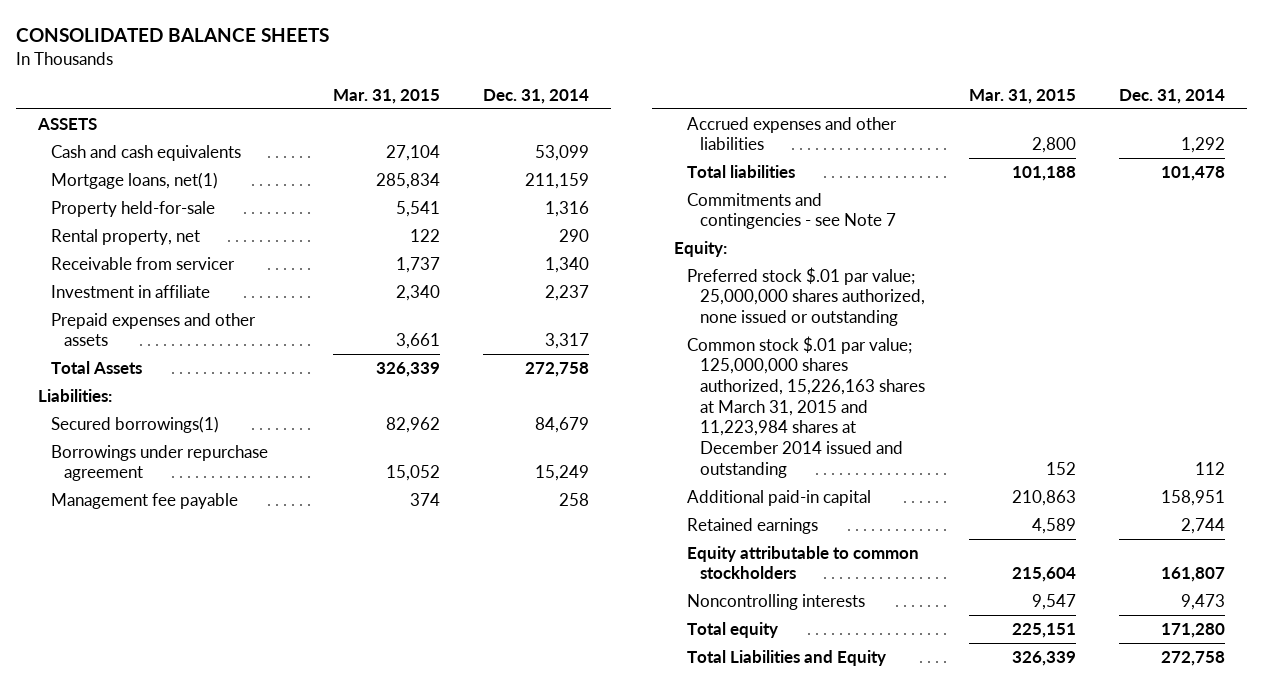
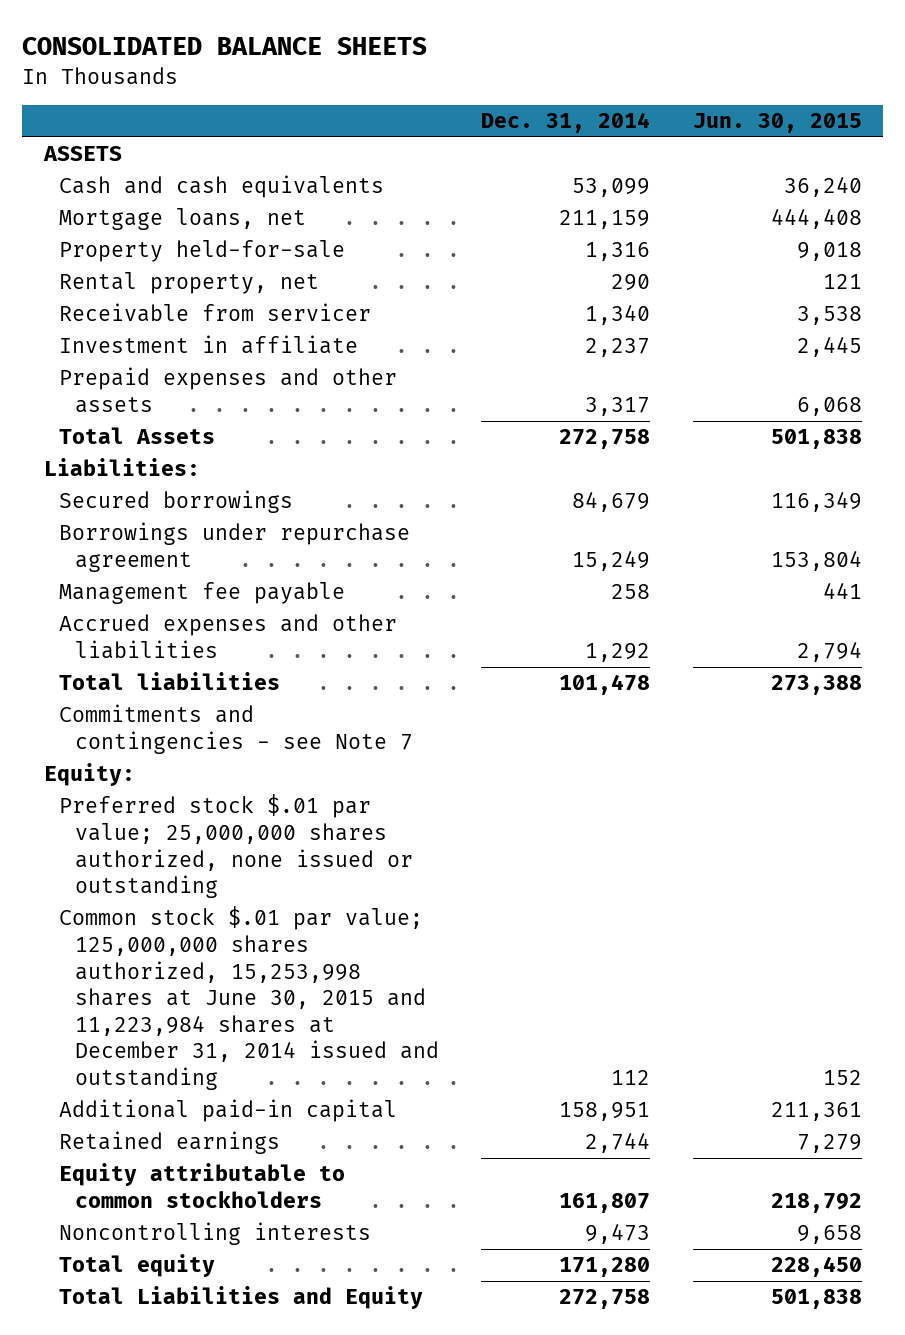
- | Mar. 31, 2015 | Dec. 31, 2014
+ | Dec. 31, 2014 | Jun. 30, 2015
- Mortgage loans, net(1) | 285,834 | 211,159
+ Mortgage loans, net | 211,159 | 444,408
- Secured borrowings(1) | 82,962 | 84,679
+ Secured borrowings | 84,679 | 116,349
- Common stock $.01 par value; 125,000,000 shares authorized, 15,226,163 shares at March 31, 2015 and 11,223,984 shares at December 2014 issued and outstanding | 152 | 112
+ Common stock $.01 par value; 125,000,000 shares authorized, 15,253,998 shares at June 30, 2015 and 11,223,984 shares at December 31, 2014 issued and outstanding | 112 | 152

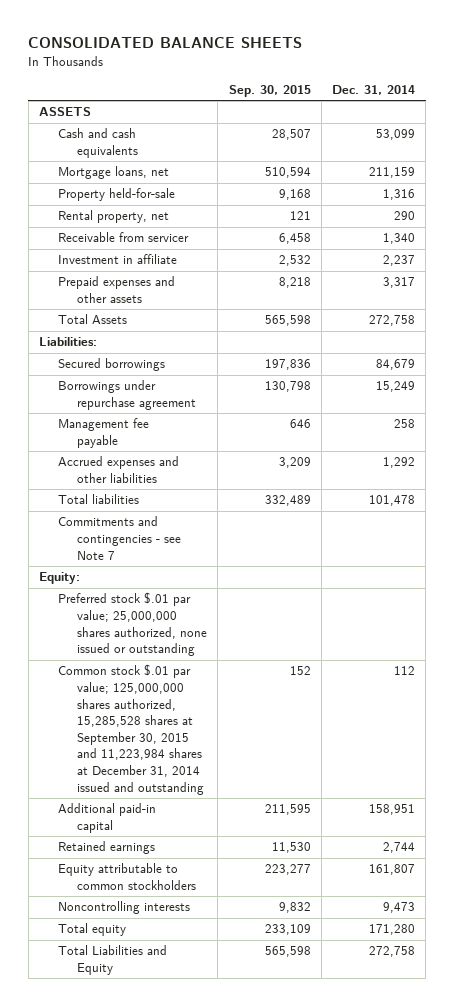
- | Dec. 31, 2014 | Jun. 30, 2015
+ | Sep. 30, 2015 | Dec. 31, 2014
- Common stock $.01 par value; 125,000,000 shares authorized, 15,253,998 shares at June 30, 2015 and 11,223,984 shares at December 31, 2014 issued and outstanding | 112 | 152
+ Common stock $.01 par value; 125,000,000 shares authorized, 15,285,528 shares at September 30, 2015 and 11,223,984 shares at December 31, 2014 issued and outstanding | 152 | 112

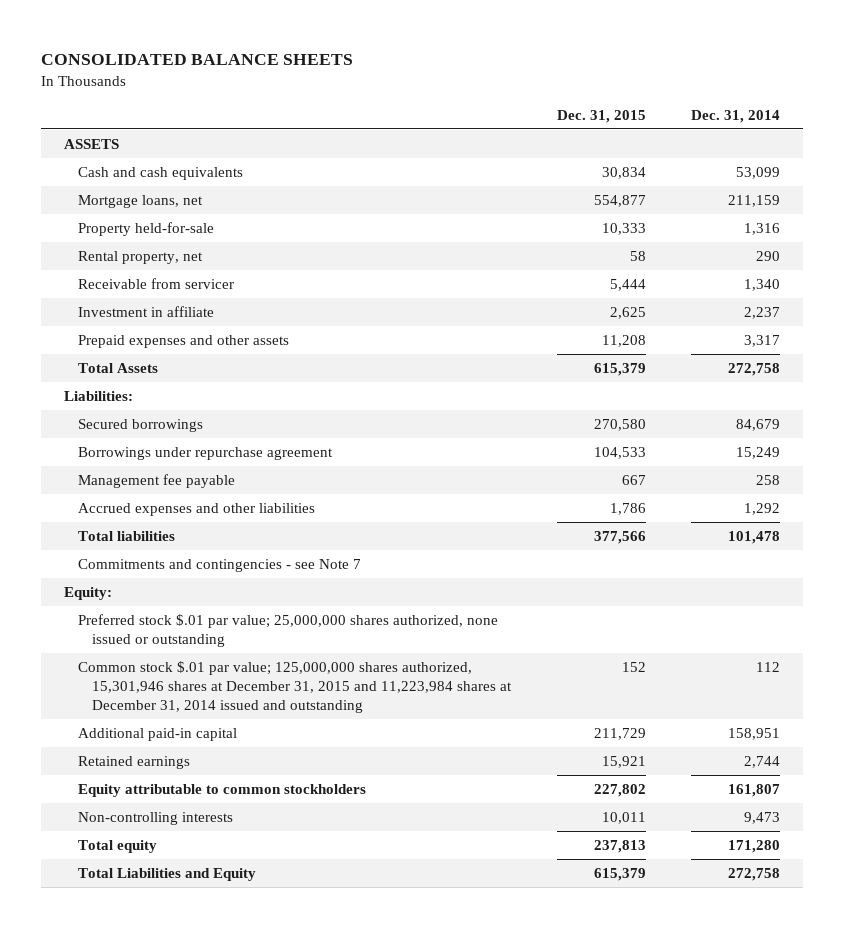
- | Sep. 30, 2015 | Dec. 31, 2014
+ | Dec. 31, 2015 | Dec. 31, 2014
- Common stock $.01 par value; 125,000,000 shares authorized, 15,285,528 shares at September 30, 2015 and 11,223,984 shares at December 31, 2014 issued and outstanding | 152 | 112
+ Common stock $.01 par value; 125,000,000 shares authorized, 15,301,946 shares at December 31, 2015 and 11,223,984 shares at December 31, 2014 issued and outstanding | 152 | 112
- Noncontrolling interests | 9,832 | 9,473
+ Non-controlling interests | 10,011 | 9,473

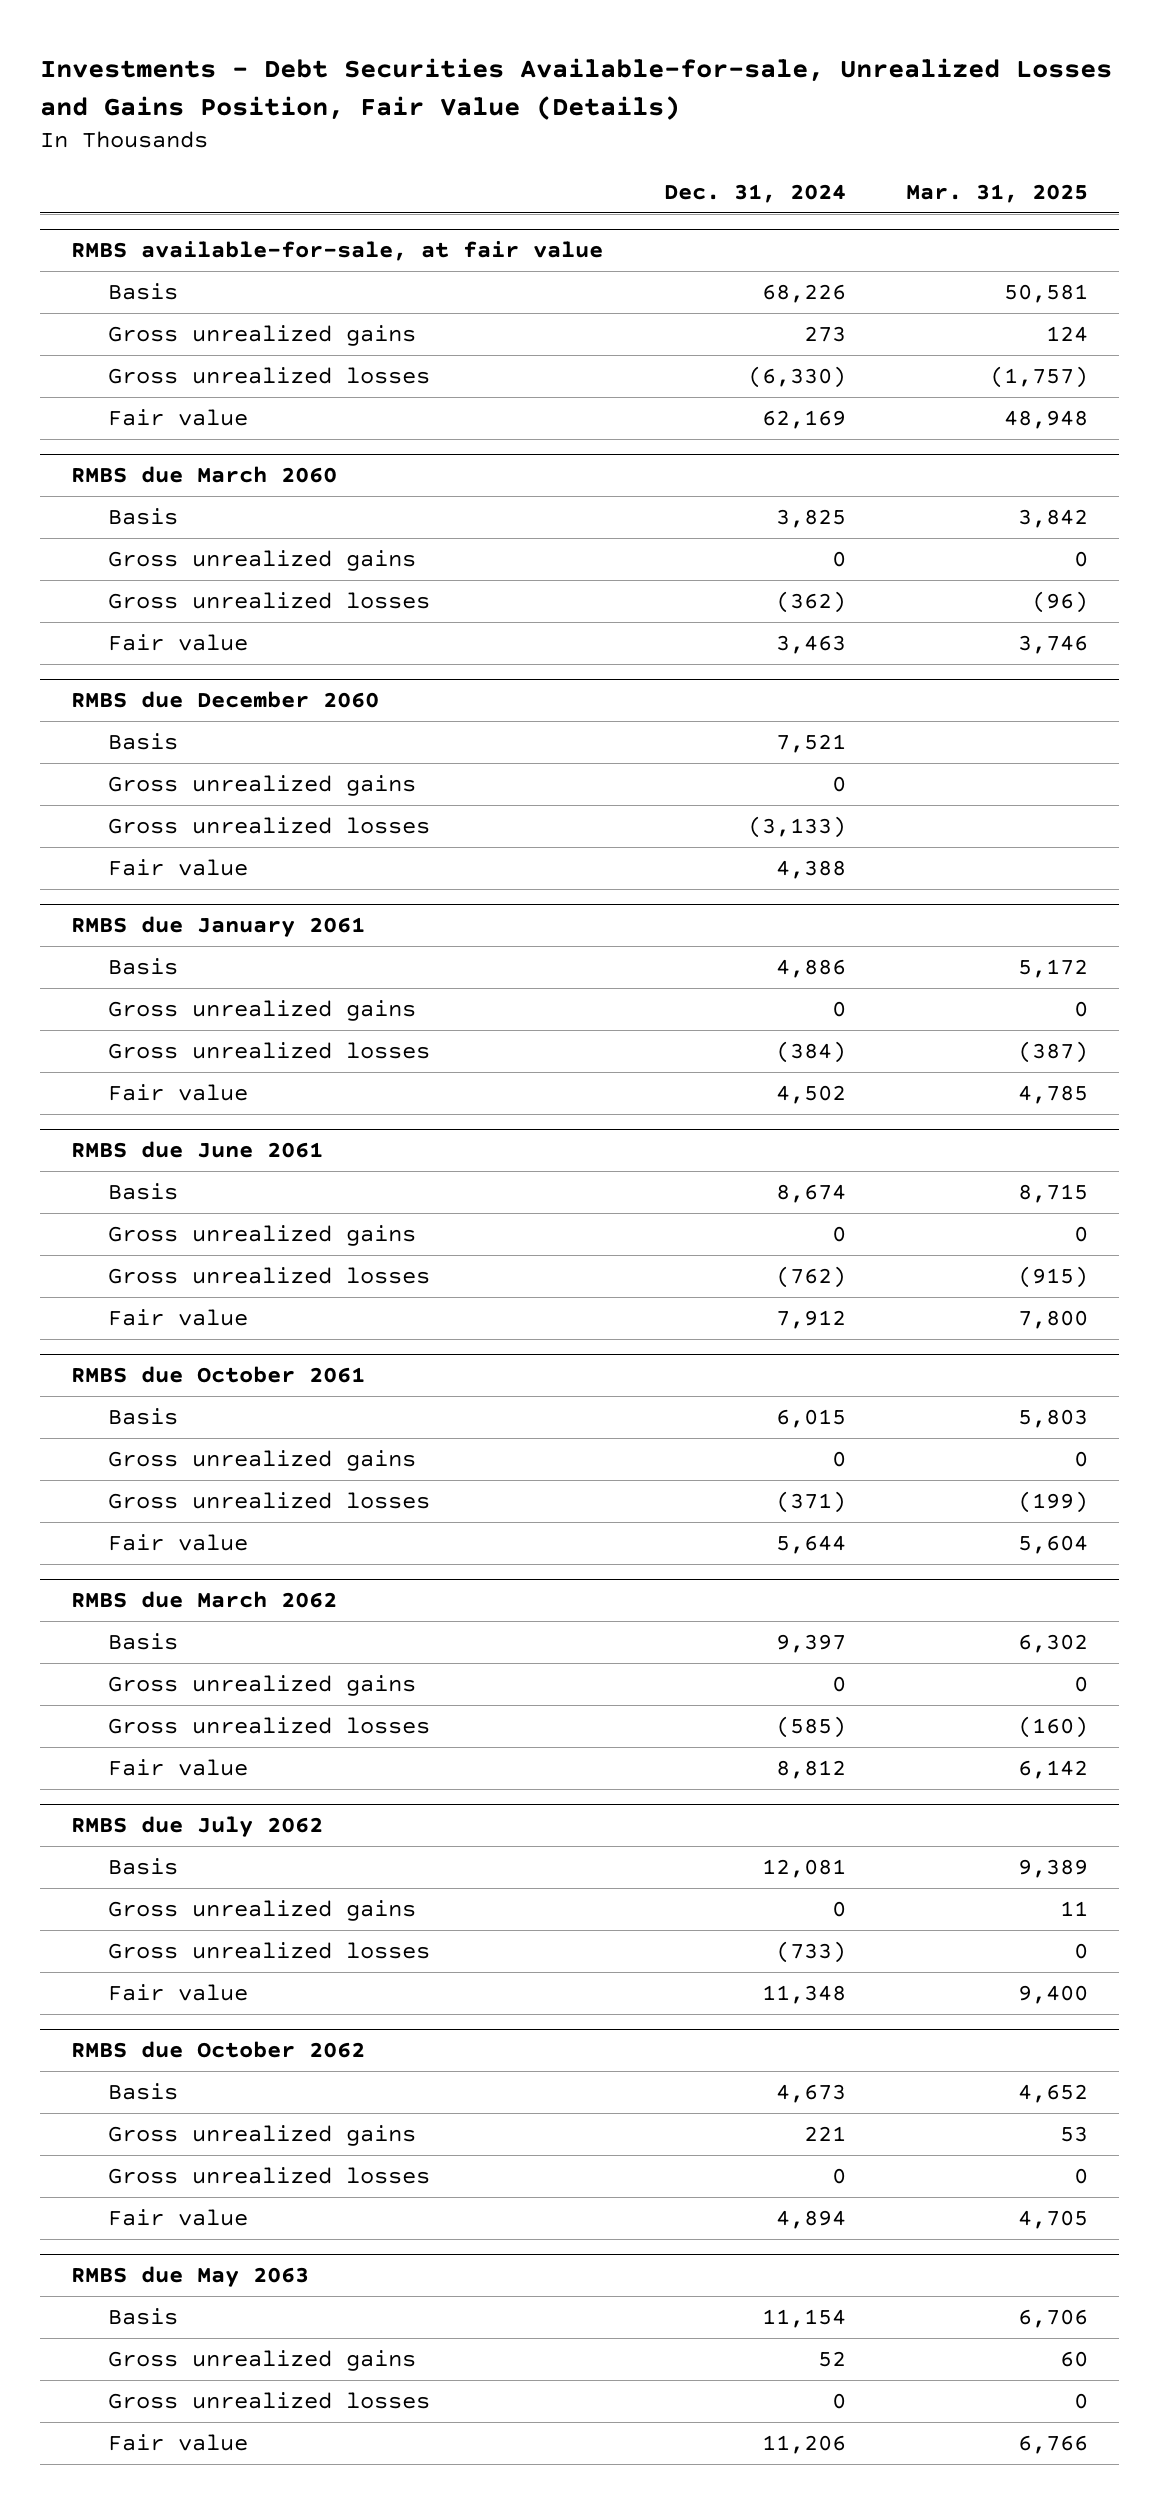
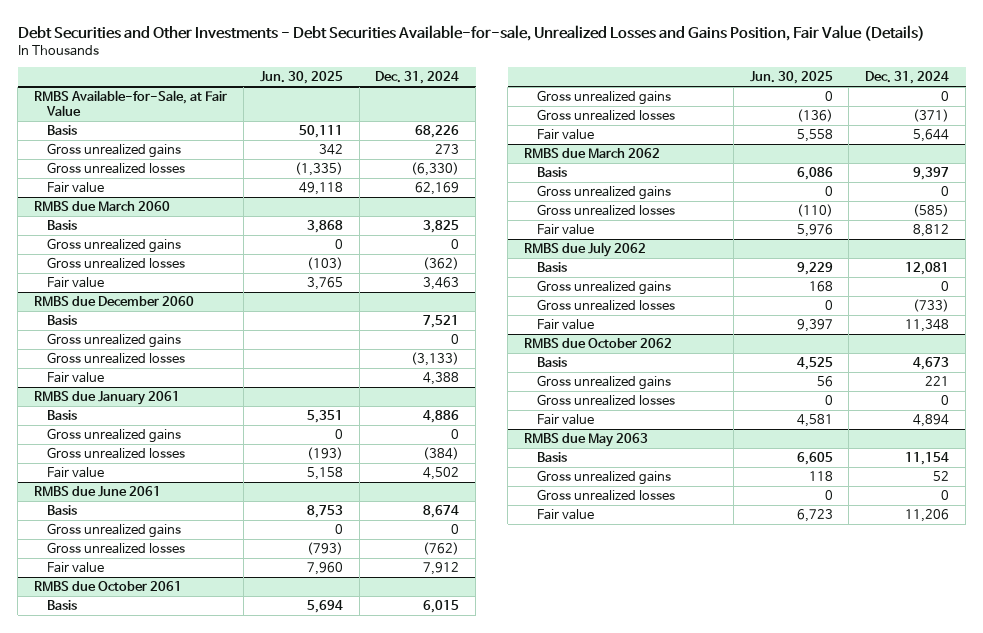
- Investments - Debt Securities Available-for-sale, Unrealized Losses and Gains Position, Fair Value (Details)
+ Debt Securities and Other Investments - Debt Securities Available-for-sale, Unrealized Losses and Gains Position, Fair Value (Details)
- | Dec. 31, 2024 | Mar. 31, 2025
+ | Jun. 30, 2025 | Dec. 31, 2024
- RMBS available-for-sale, at fair value
+ RMBS Available-for-Sale, at Fair Value

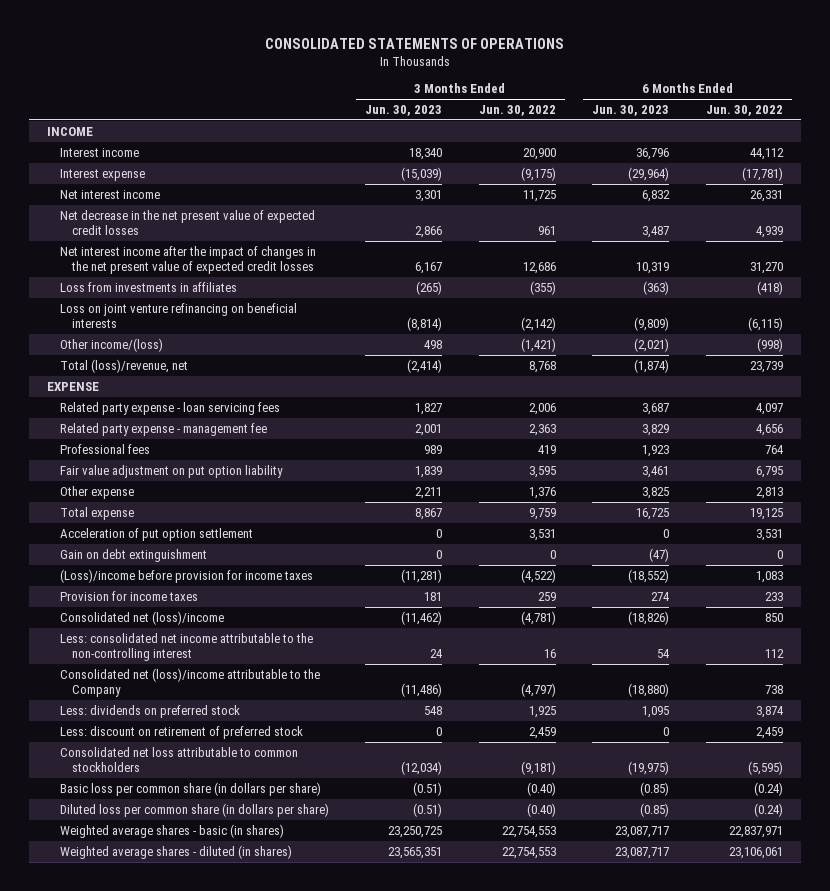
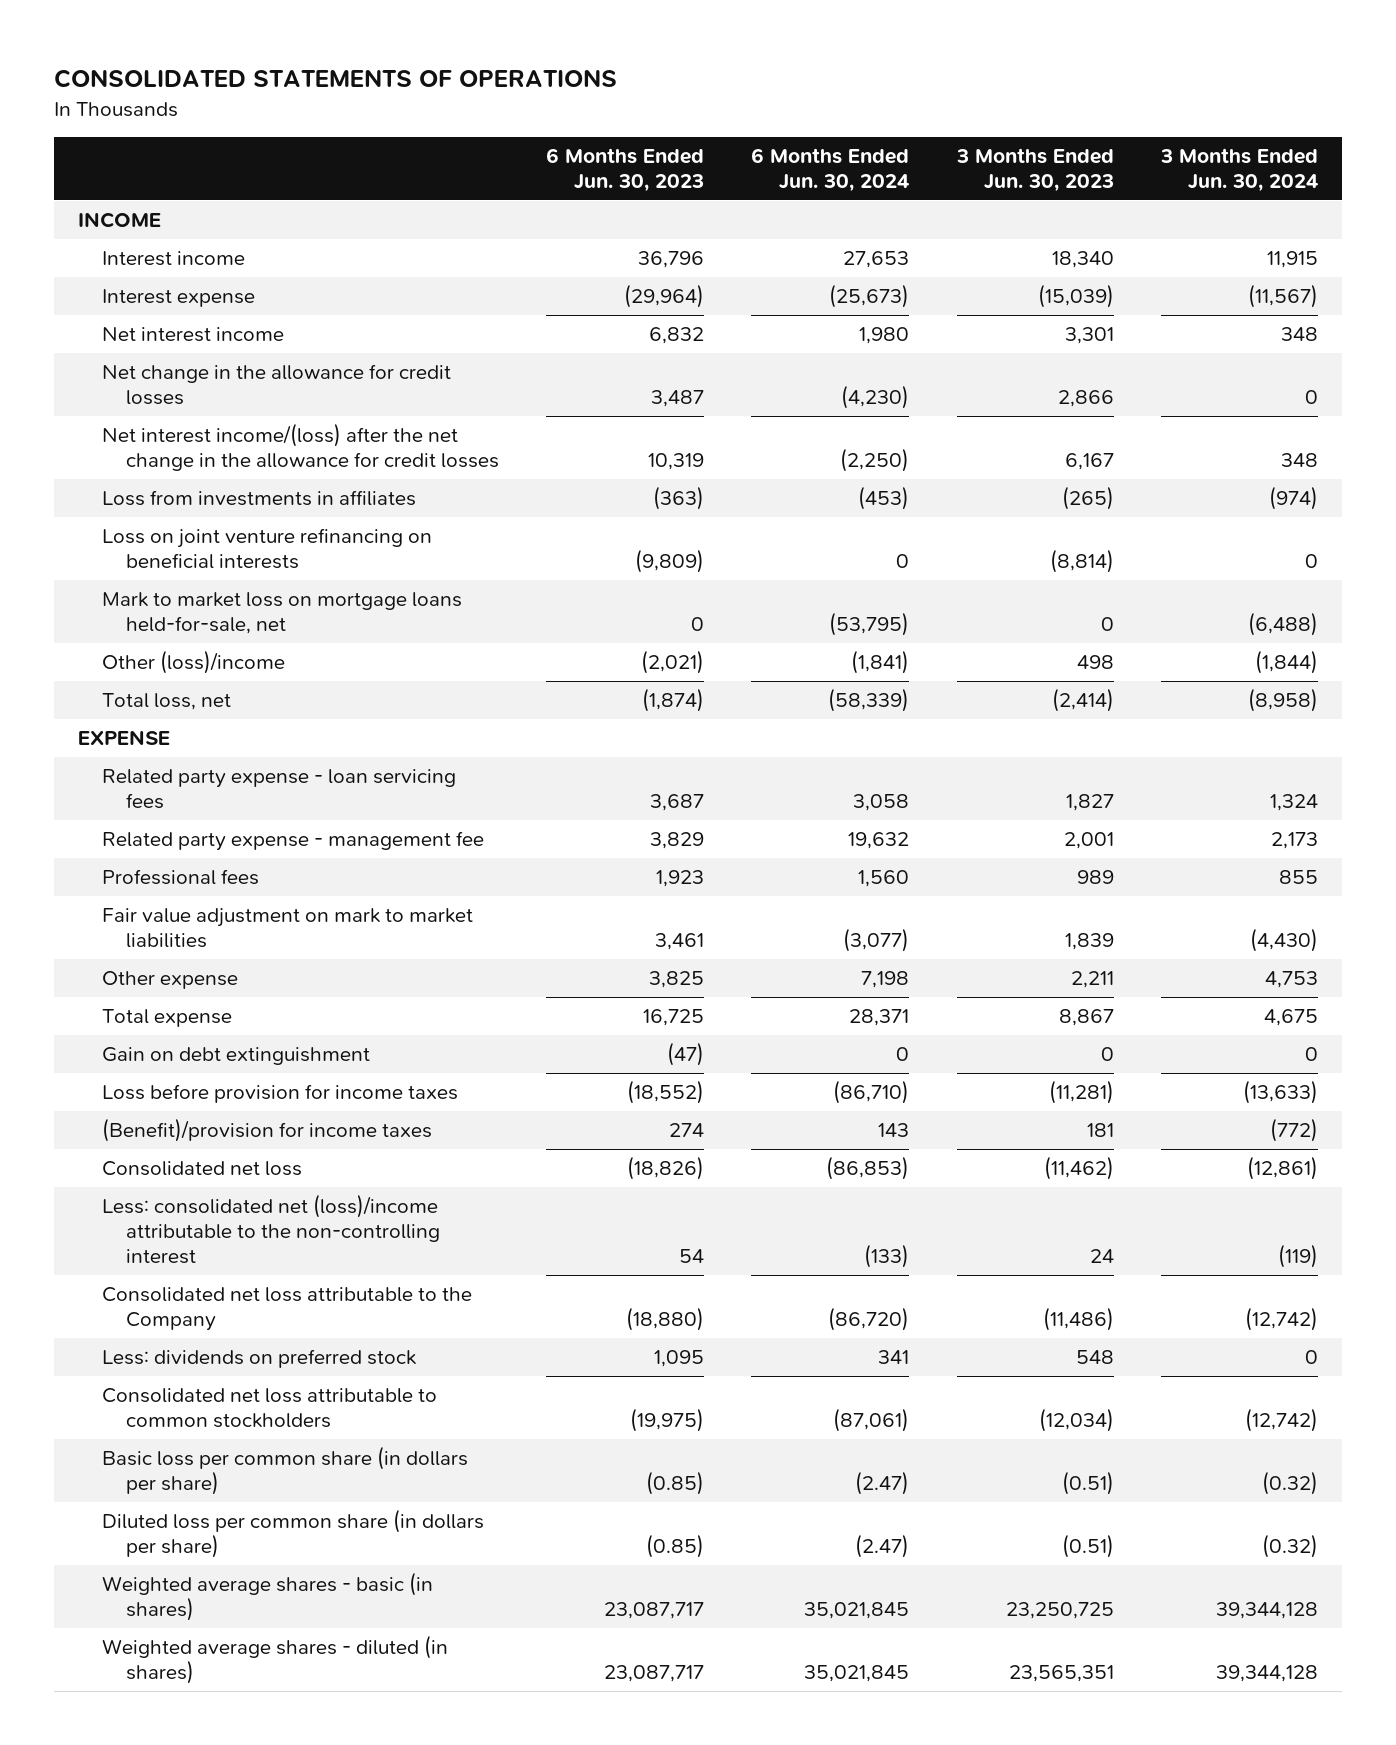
- | 3 Months Ended Jun. 30, 2023 | 3 Months Ended Jun. 30, 2022 | 6 Months Ended Jun. 30, 2023 | 6 Months Ended Jun. 30, 2022
+ | 6 Months Ended Jun. 30, 2023 | 6 Months Ended Jun. 30, 2024 | 3 Months Ended Jun. 30, 2023 | 3 Months Ended Jun. 30, 2024
- Net decrease in the net present value of expected credit losses | 2,866 | 961 | 3,487 | 4,939
- Net interest income after the impact of changes in the net present value of expected credit losses | 6,167 | 12,686 | 10,319 | 31,270
+ Net change in the allowance for credit losses | 3,487 | (4,230) | 2,866 | 0
+ Net interest income/(loss) after the net change in the allowance for credit losses | 10,319 | (2,250) | 6,167 | 348
- Other income/(loss) | 498 | (1,421) | (2,021) | (998)
- Total (loss)/revenue, net | (2,414) | 8,768 | (1,874) | 23,739
+ Mark to market loss on mortgage loans held-for-sale, net | 0 | (53,795) | 0 | (6,488)
+ Other (loss)/income | (2,021) | (1,841) | 498 | (1,844)
+ Total loss, net | (1,874) | (58,339) | (2,414) | (8,958)
- Fair value adjustment on put option liability | 1,839 | 3,595 | 3,461 | 6,795
+ Fair value adjustment on mark to market liabilities | 3,461 | (3,077) | 1,839 | (4,430)
- Acceleration of put option settlement | 0 | 3,531 | 0 | 3,531
- (Loss)/income before provision for income taxes | (11,281) | (4,522) | (18,552) | 1,083
- Provision for income taxes | 181 | 259 | 274 | 233
- Consolidated net (loss)/income | (11,462) | (4,781) | (18,826) | 850
- Less: consolidated net income attributable to the non-controlling interest | 24 | 16 | 54 | 112
- Consolidated net (loss)/income attributable to the Company | (11,486) | (4,797) | (18,880) | 738
+ Loss before provision for income taxes | (18,552) | (86,710) | (11,281) | (13,633)
+ (Benefit)/provision for income taxes | 274 | 143 | 181 | (772)
+ Consolidated net loss | (18,826) | (86,853) | (11,462) | (12,861)
+ Less: consolidated net (loss)/income attributable to the non-controlling interest | 54 | (133) | 24 | (119)
+ Consolidated net loss attributable to the Company | (18,880) | (86,720) | (11,486) | (12,742)
- Less: discount on retirement of preferred stock | 0 | 2,459 | 0 | 2,459

